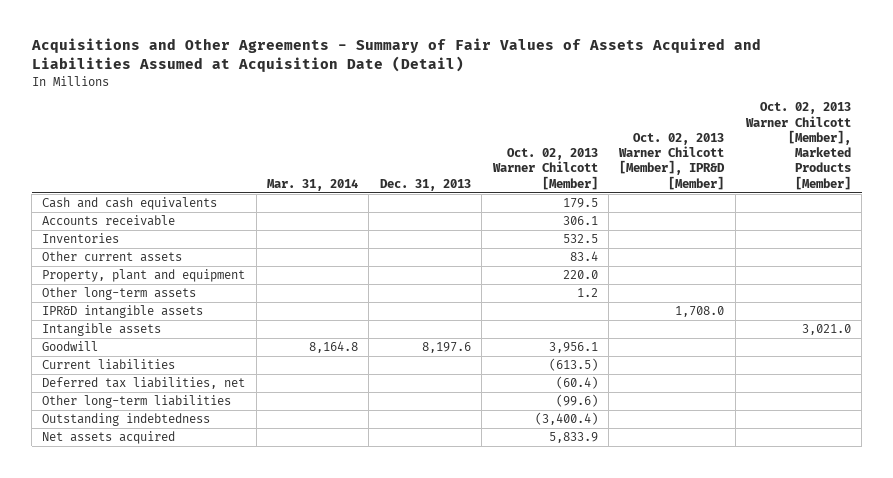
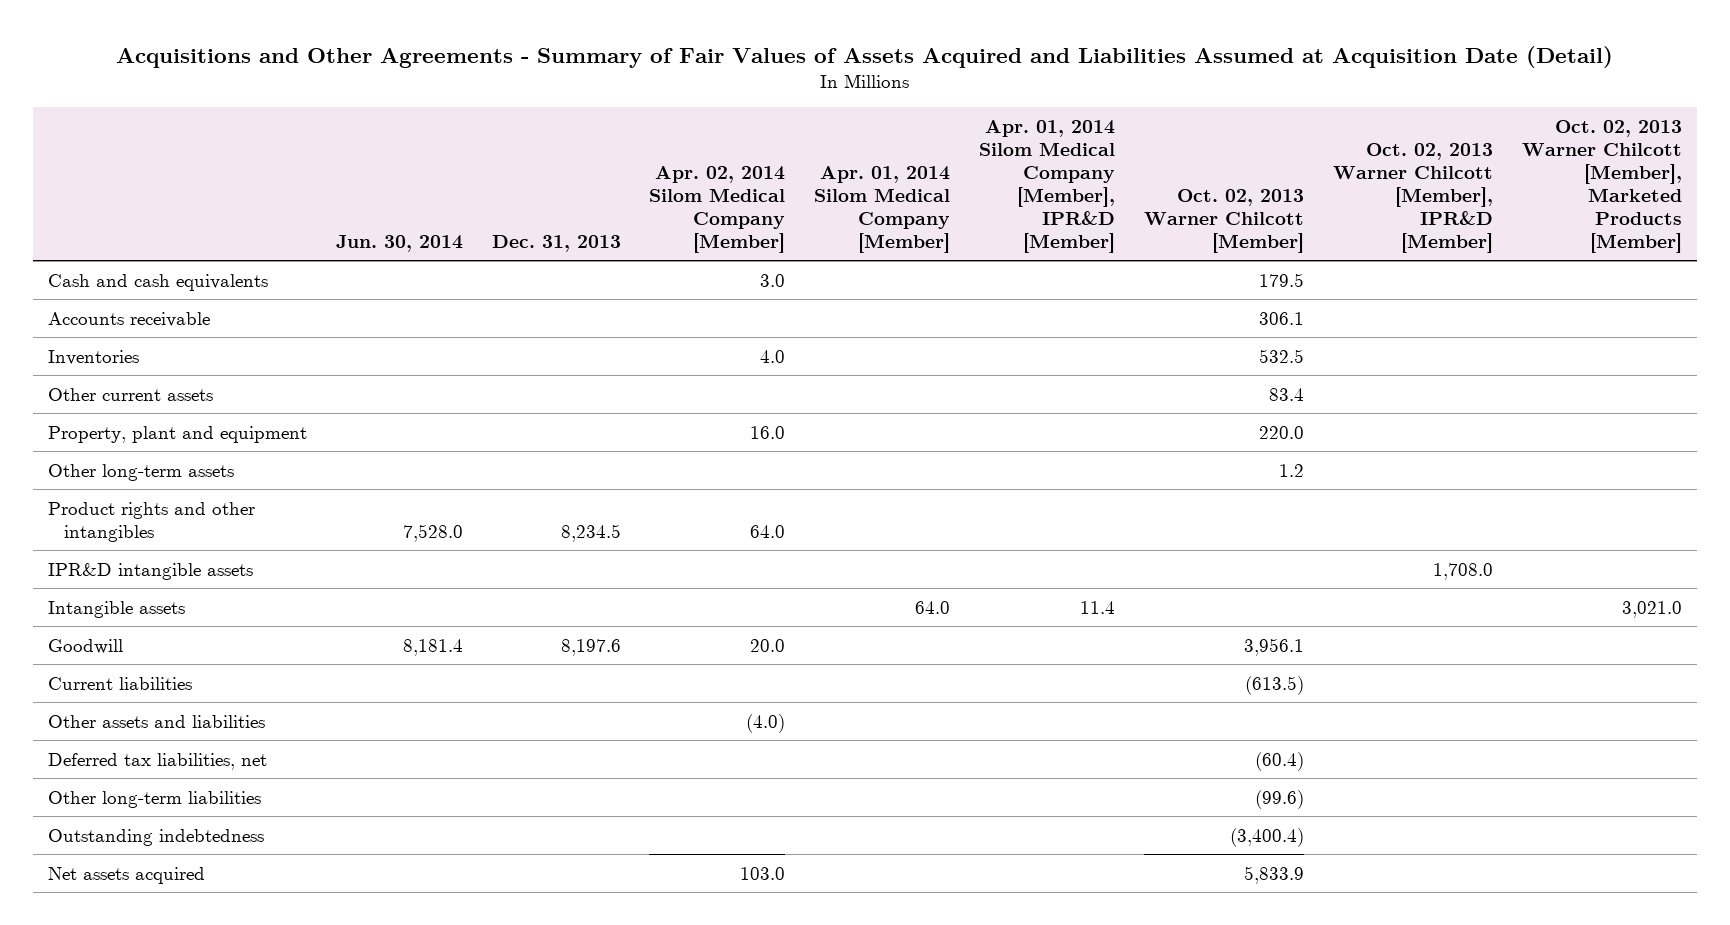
- | Mar. 31, 2014 | Dec. 31, 2013 | Oct. 02, 2013 Warner Chilcott [Member] | Oct. 02, 2013 Warner Chilcott [Member], IPR&D [Member] | Oct. 02, 2013 Warner Chilcott [Member], Marketed Products [Member]
+ | Jun. 30, 2014 | Dec. 31, 2013 | Apr. 02, 2014 Silom Medical Company [Member] | Apr. 01, 2014 Silom Medical Company [Member] | Apr. 01, 2014 Silom Medical Company [Member], IPR&D [Member] | Oct. 02, 2013 Warner Chilcott [Member] | Oct. 02, 2013 Warner Chilcott [Member], IPR&D [Member] | Oct. 02, 2013 Warner Chilcott [Member], Marketed Products [Member]
+ Product rights and other intangibles | 7,528.0 | 8,234.5 | 64.0 | | | | |
+ Other assets and liabilities | | | (4.0) | | | | |

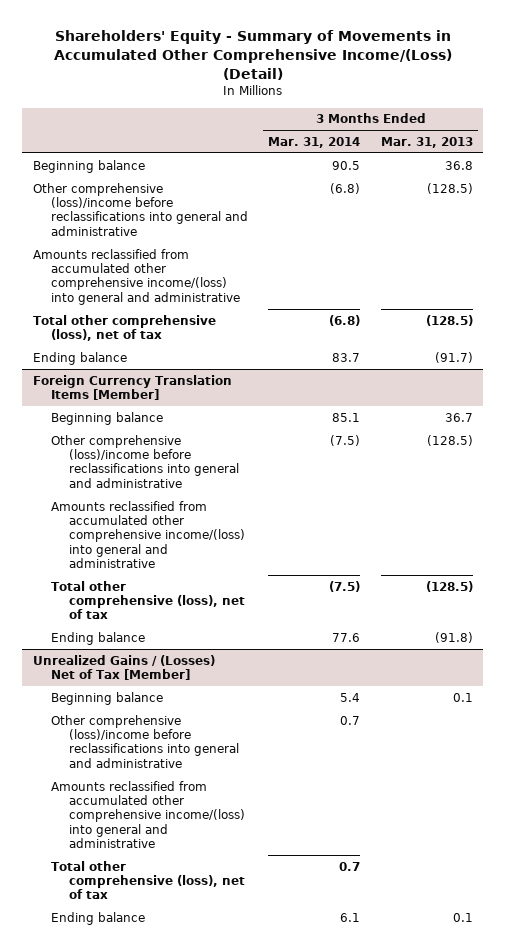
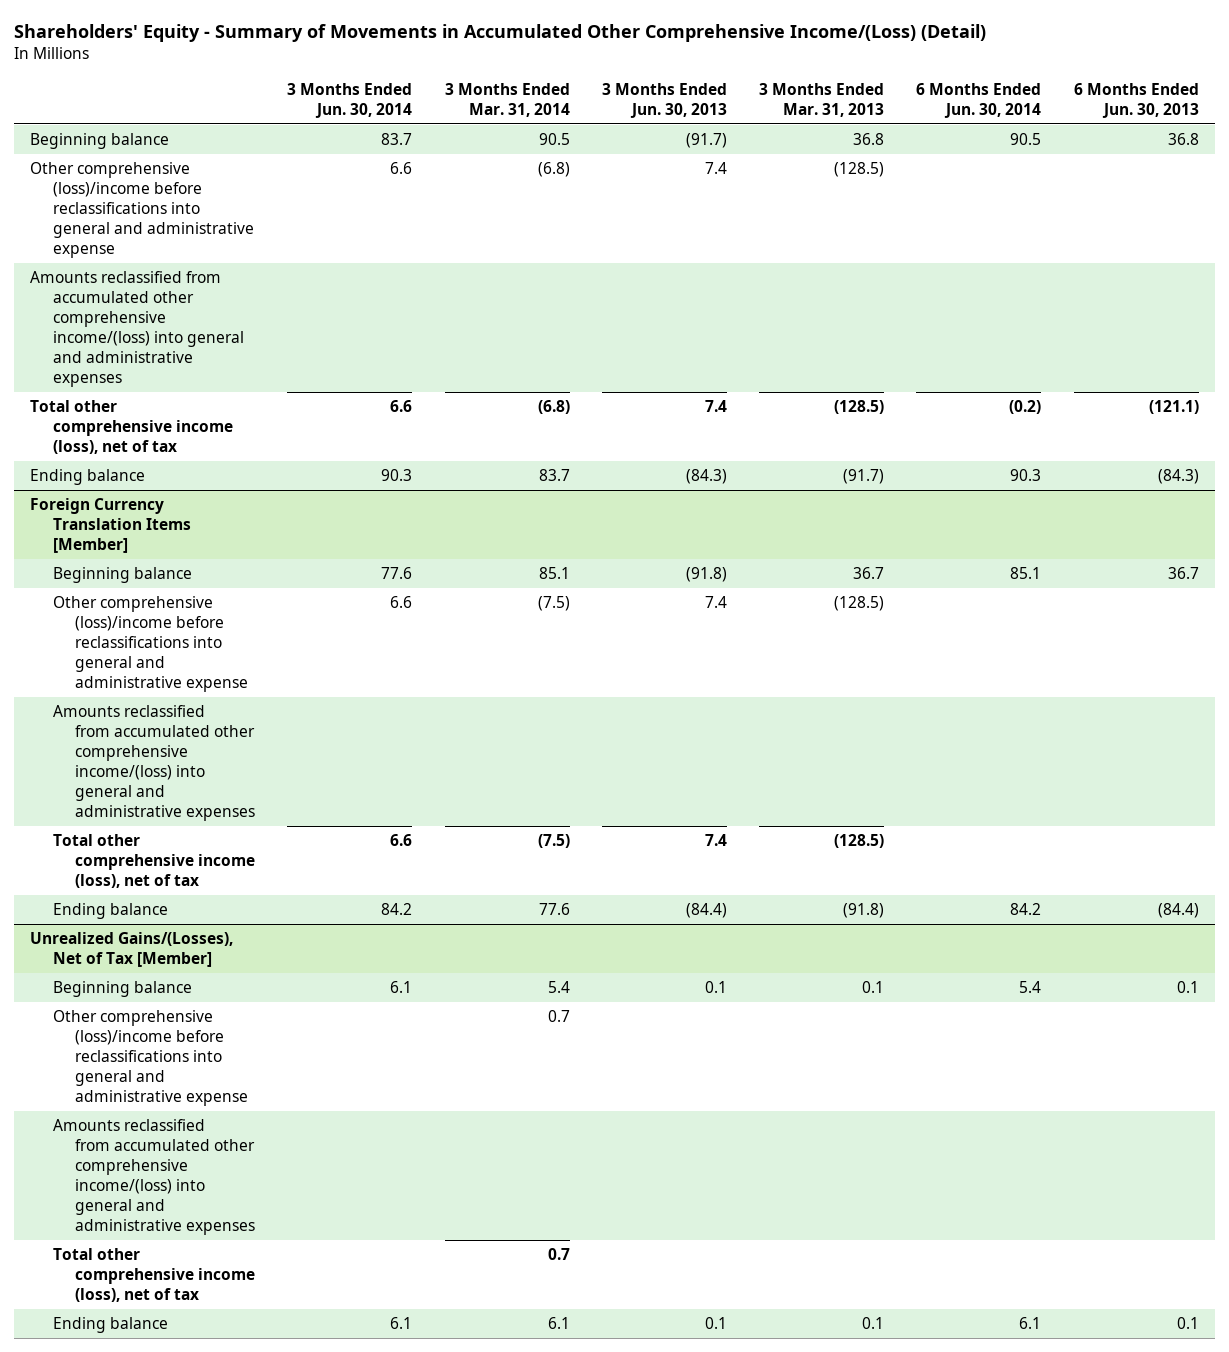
- | 3 Months Ended Mar. 31, 2014 | 3 Months Ended Mar. 31, 2013
+ | 3 Months Ended Jun. 30, 2014 | 3 Months Ended Mar. 31, 2014 | 3 Months Ended Jun. 30, 2013 | 3 Months Ended Mar. 31, 2013 | 6 Months Ended Jun. 30, 2014 | 6 Months Ended Jun. 30, 2013
- Other comprehensive (loss)/income before reclassifications into general and administrative | (6.8) | (128.5)
- Amounts reclassified from accumulated other comprehensive income/(loss) into general and administrative
- Total other comprehensive (loss), net of tax | (6.8) | (128.5)
+ Other comprehensive (loss)/income before reclassifications into general and administrative expense | 6.6 | (6.8) | 7.4 | (128.5) | |
+ Amounts reclassified from accumulated other comprehensive income/(loss) into general and administrative expenses
+ Total other comprehensive income (loss), net of tax | 6.6 | (6.8) | 7.4 | (128.5) | (0.2) | (121.1)
@ Foreign Currency Translation Items [Member]
- Other comprehensive (loss)/income before reclassifications into general and administrative | (7.5) | (128.5)
- Amounts reclassified from accumulated other comprehensive income/(loss) into general and administrative
- Total other comprehensive (loss), net of tax | (7.5) | (128.5)
+ Other comprehensive (loss)/income before reclassifications into general and administrative expense | 6.6 | (7.5) | 7.4 | (128.5) | |
+ Amounts reclassified from accumulated other comprehensive income/(loss) into general and administrative expenses
+ Total other comprehensive income (loss), net of tax | 6.6 | (7.5) | 7.4 | (128.5) | |
- Unrealized Gains / (Losses) Net of Tax [Member]
+ Unrealized Gains/(Losses), Net of Tax [Member]
- Other comprehensive (loss)/income before reclassifications into general and administrative | 0.7 |
- Amounts reclassified from accumulated other comprehensive income/(loss) into general and administrative
- Total other comprehensive (loss), net of tax | 0.7 |
+ Other comprehensive (loss)/income before reclassifications into general and administrative expense | | 0.7 | | | |
+ Amounts reclassified from accumulated other comprehensive income/(loss) into general and administrative expenses
+ Total other comprehensive income (loss), net of tax | | 0.7 | | | |

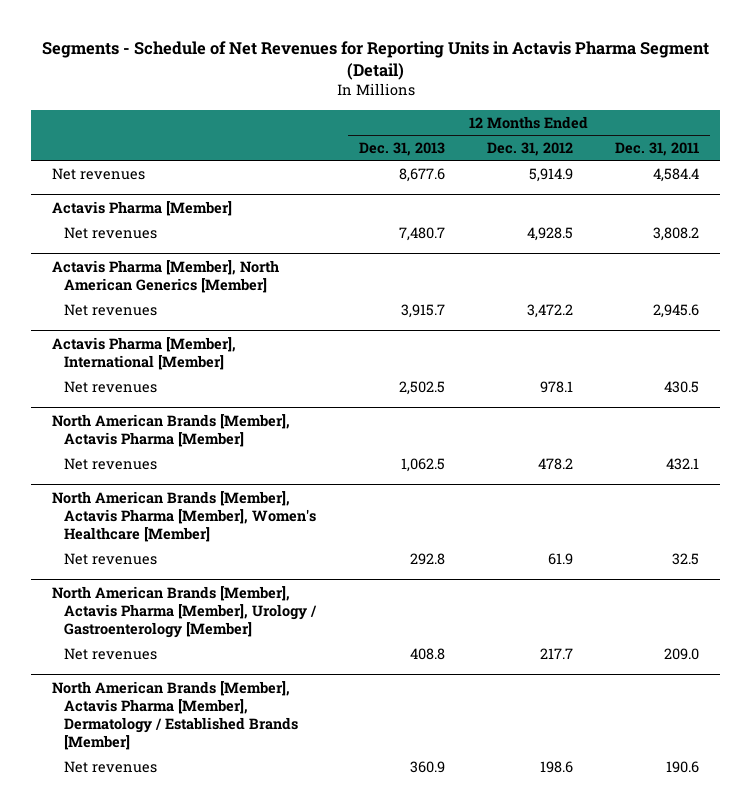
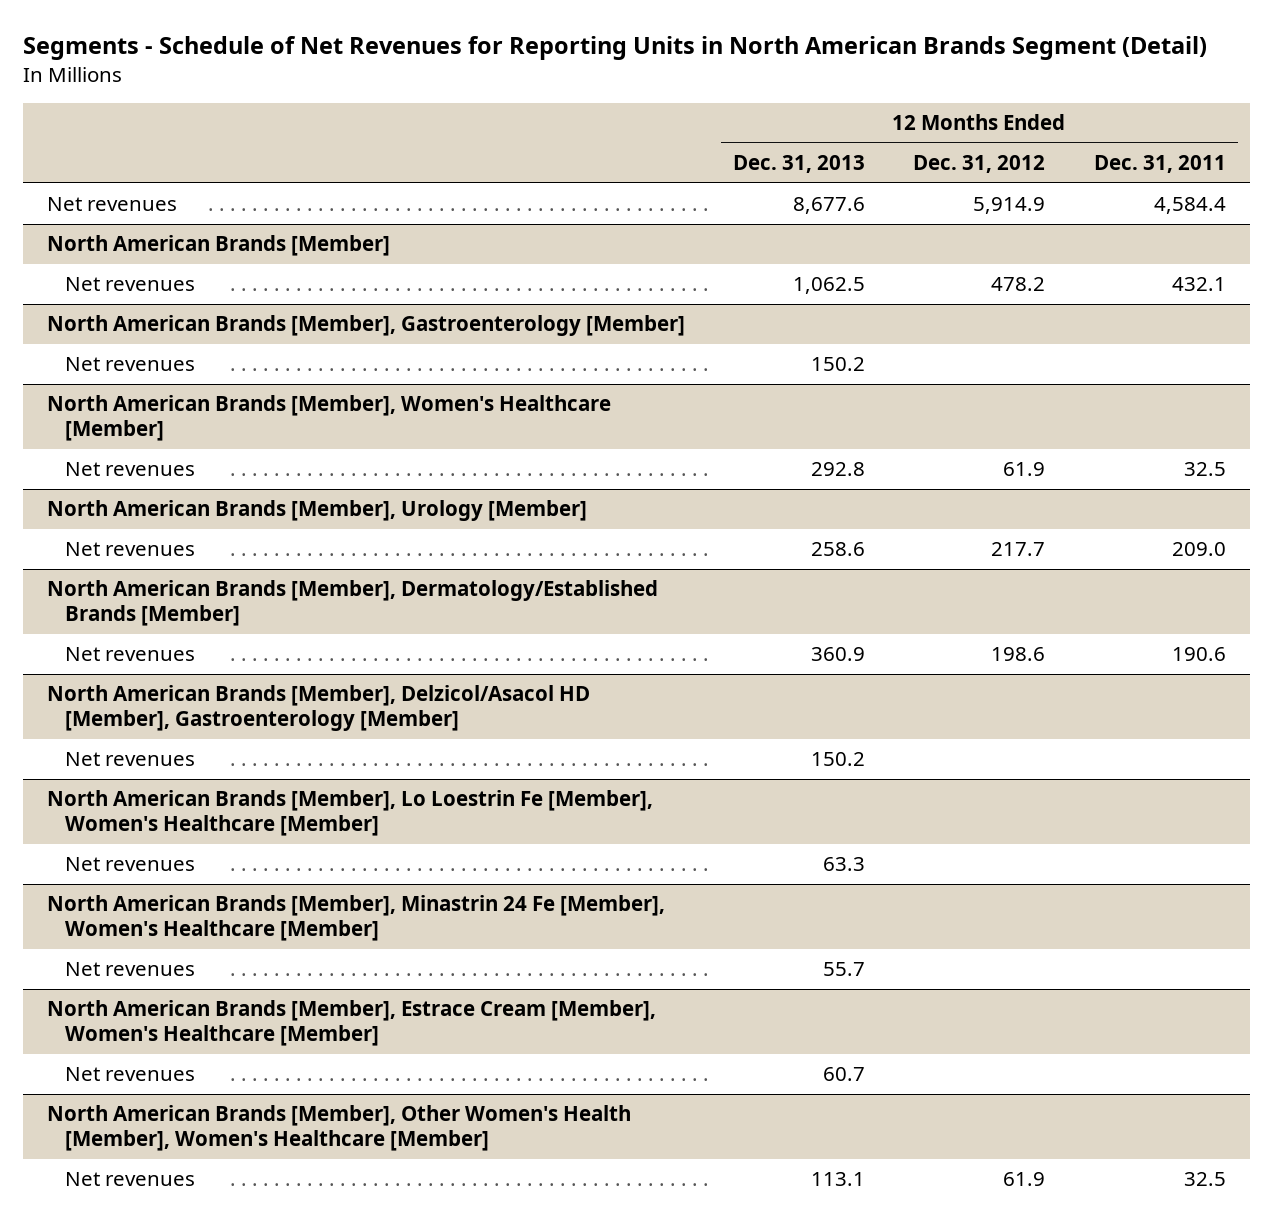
- Segments - Schedule of Net Revenues for Reporting Units in Actavis Pharma Segment (Detail)
+ Segments - Schedule of Net Revenues for Reporting Units in North American Brands Segment (Detail)
- Actavis Pharma [Member]
- Net revenues | 7,480.7 | 4,928.5 | 3,808.2
- Actavis Pharma [Member], North American Generics [Member]
- Net revenues | 3,915.7 | 3,472.2 | 2,945.6
- Actavis Pharma [Member], International [Member]
- Net revenues | 2,502.5 | 978.1 | 430.5
- North American Brands [Member], Actavis Pharma [Member]
+ North American Brands [Member]
- North American Brands [Member], Actavis Pharma [Member], Women's Healthcare [Member]
+ North American Brands [Member], Gastroenterology [Member]
+ Net revenues | 150.2 | |
+ North American Brands [Member], Women's Healthcare [Member]
- North American Brands [Member], Actavis Pharma [Member], Urology / Gastroenterology [Member]
- Net revenues | 408.8 | 217.7 | 209.0
- North American Brands [Member], Actavis Pharma [Member], Dermatology / Established Brands [Member]
+ North American Brands [Member], Urology [Member]
+ Net revenues | 258.6 | 217.7 | 209.0
+ North American Brands [Member], Dermatology/Established Brands [Member]
+ North American Brands [Member], Delzicol/Asacol HD [Member], Gastroenterology [Member]
+ Net revenues | 150.2 | |
+ North American Brands [Member], Lo Loestrin Fe [Member], Women's Healthcare [Member]
+ Net revenues | 63.3 | |
+ North American Brands [Member], Minastrin 24 Fe [Member], Women's Healthcare [Member]
+ Net revenues | 55.7 | |
+ North American Brands [Member], Estrace Cream [Member], Women's Healthcare [Member]
+ Net revenues | 60.7 | |
+ North American Brands [Member], Other Women's Health [Member], Women's Healthcare [Member]
+ Net revenues | 113.1 | 61.9 | 32.5

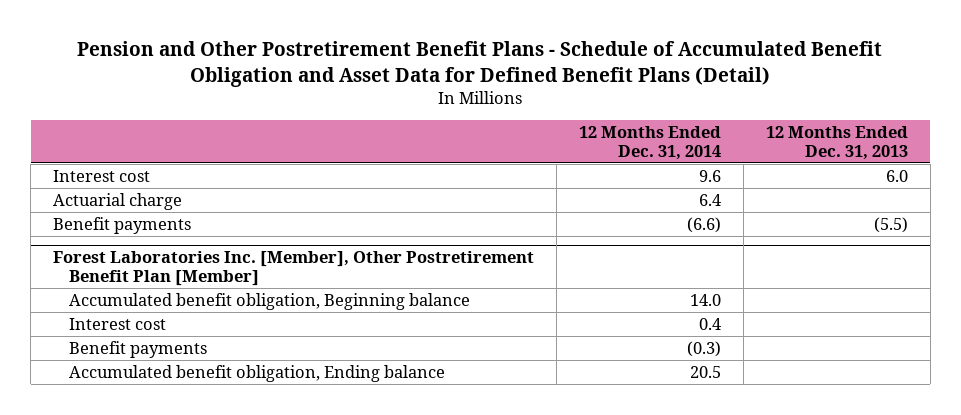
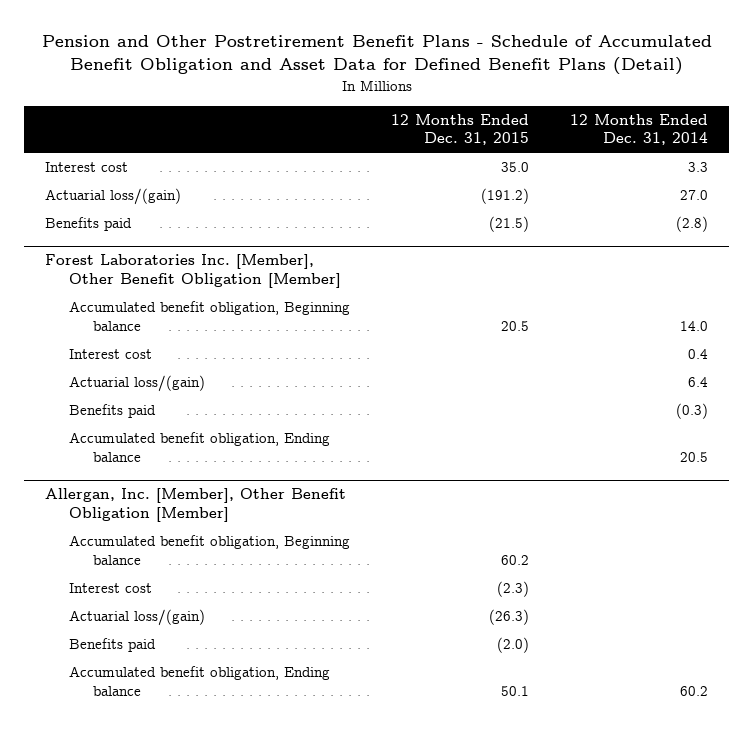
- | 12 Months Ended Dec. 31, 2014 | 12 Months Ended Dec. 31, 2013
+ | 12 Months Ended Dec. 31, 2015 | 12 Months Ended Dec. 31, 2014
- Interest cost | 9.6 | 6.0
- Actuarial charge | 6.4 |
- Benefit payments | (6.6) | (5.5)
- Forest Laboratories Inc. [Member], Other Postretirement Benefit Plan [Member]
+ Interest cost | 35.0 | 3.3
+ Actuarial loss/(gain) | (191.2) | 27.0
+ Benefits paid | (21.5) | (2.8)
+ Forest Laboratories Inc. [Member], Other Benefit Obligation [Member]
- Benefit payments | (0.3) |
+ Actuarial loss/(gain) | | 6.4
+ Benefits paid | | (0.3)
+ Allergan, Inc. [Member], Other Benefit Obligation [Member]
+ Accumulated benefit obligation, Beginning balance | 60.2 |
+ Interest cost | (2.3) |
+ Actuarial loss/(gain) | (26.3) |
+ Benefits paid | (2.0) |
+ Accumulated benefit obligation, Ending balance | 50.1 | 60.2

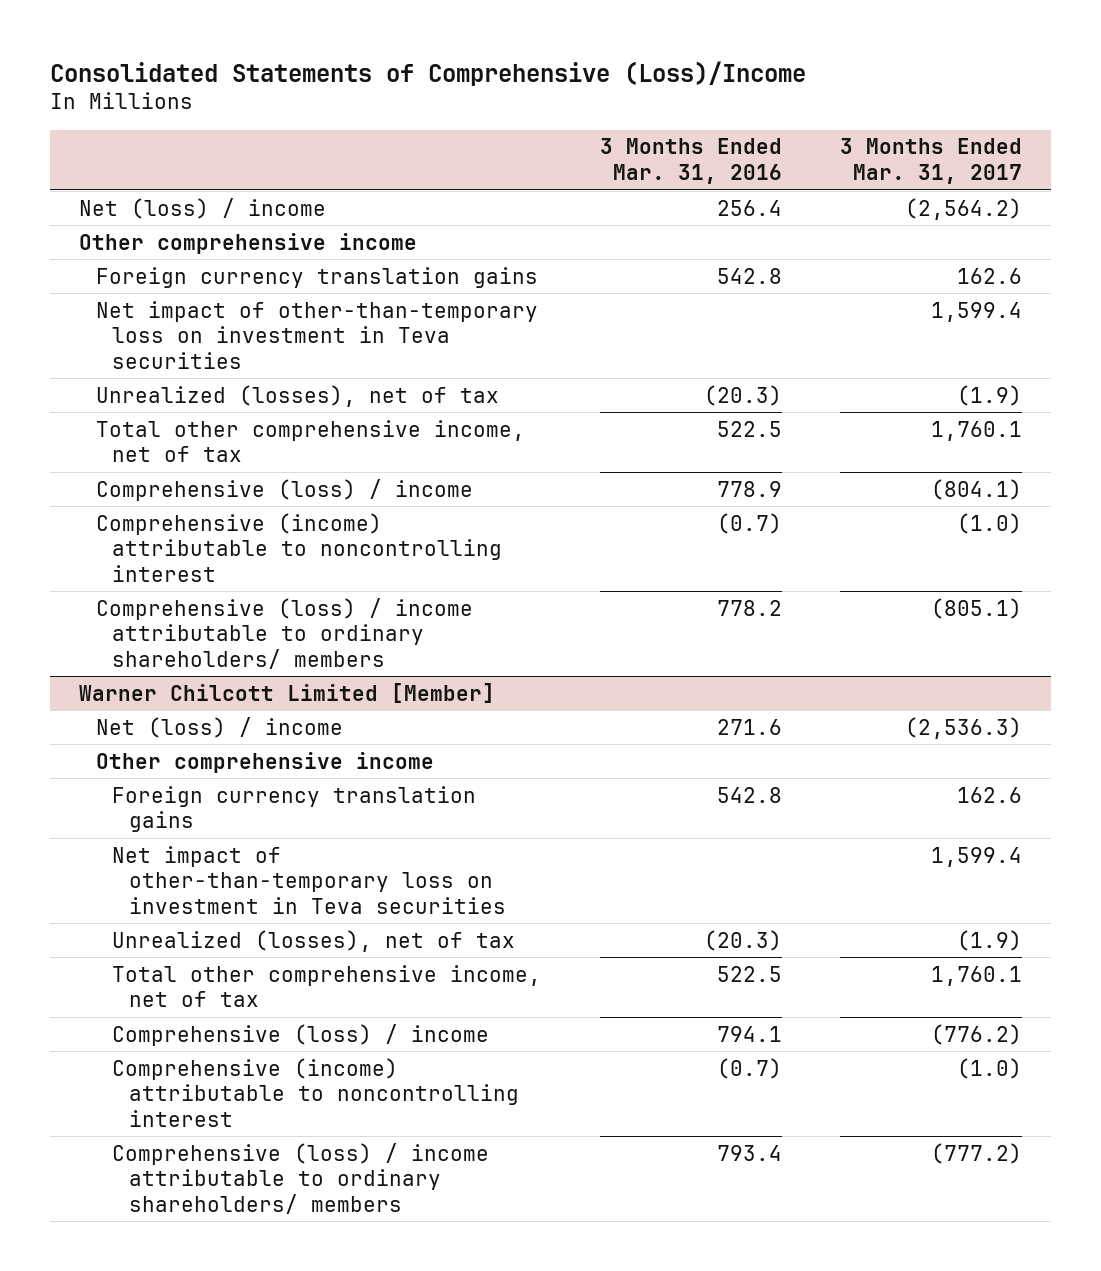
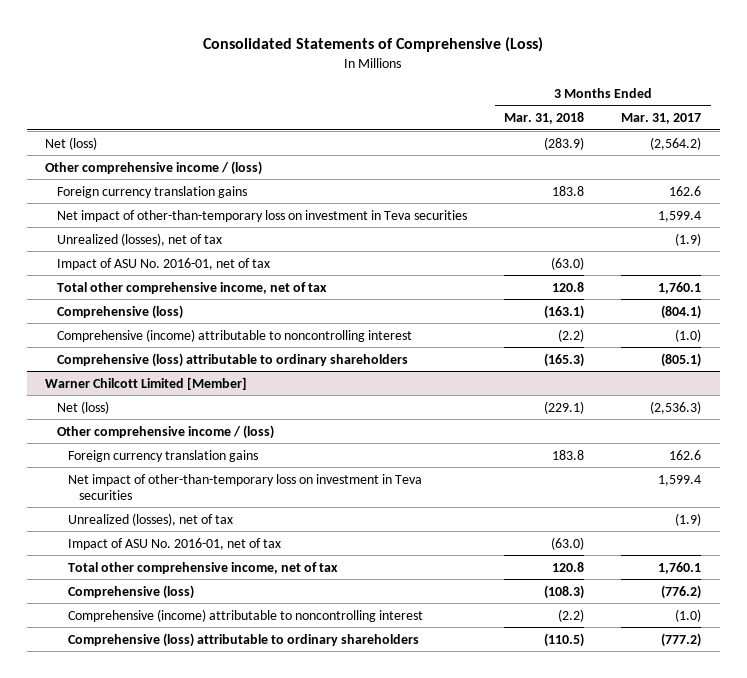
- Consolidated Statements of Comprehensive (Loss)/Income
+ Consolidated Statements of Comprehensive (Loss)
- | 3 Months Ended Mar. 31, 2016 | 3 Months Ended Mar. 31, 2017
+ | 3 Months Ended Mar. 31, 2018 | 3 Months Ended Mar. 31, 2017
- Net (loss) / income | 256.4 | (2,564.2)
- Other comprehensive income
+ Net (loss) | (283.9) | (2,564.2)
+ Other comprehensive income / (loss)
+ Impact of ASU No. 2016-01, net of tax | (63.0) |
- Comprehensive (loss) / income | 778.9 | (804.1)
+ Comprehensive (loss) | (163.1) | (804.1)
- Comprehensive (loss) / income attributable to ordinary shareholders/ members | 778.2 | (805.1)
+ Comprehensive (loss) attributable to ordinary shareholders | (165.3) | (805.1)
@ Warner Chilcott Limited [Member]
- Net (loss) / income | 271.6 | (2,536.3)
- Other comprehensive income
+ Net (loss) | (229.1) | (2,536.3)
+ Other comprehensive income / (loss)
+ Impact of ASU No. 2016-01, net of tax | (63.0) |
- Comprehensive (loss) / income | 794.1 | (776.2)
+ Comprehensive (loss) | (108.3) | (776.2)
- Comprehensive (loss) / income attributable to ordinary shareholders/ members | 793.4 | (777.2)
+ Comprehensive (loss) attributable to ordinary shareholders | (110.5) | (777.2)

